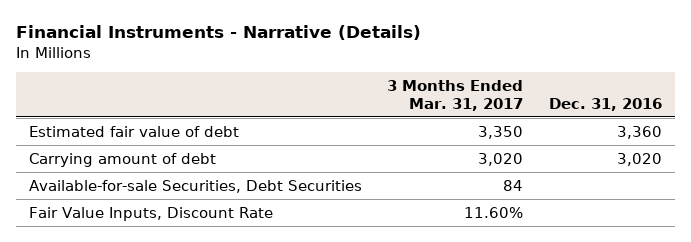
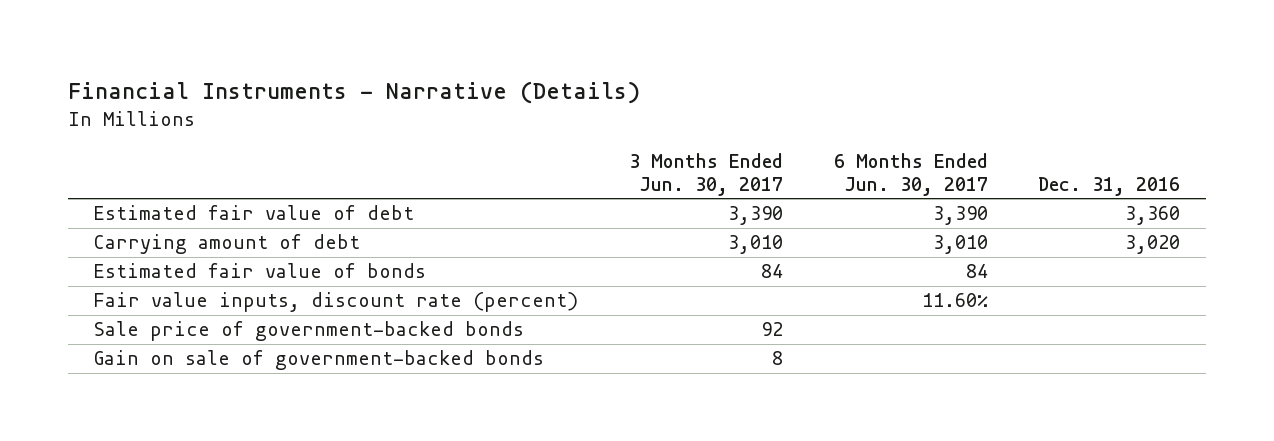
- | 3 Months Ended Mar. 31, 2017 | Dec. 31, 2016
+ | 3 Months Ended Jun. 30, 2017 | 6 Months Ended Jun. 30, 2017 | Dec. 31, 2016
- Available-for-sale Securities, Debt Securities | 84 |
- Fair Value Inputs, Discount Rate | 11.60% |
+ Estimated fair value of bonds | 84 | 84 |
+ Fair value inputs, discount rate (percent) | | 11.60% |
+ Sale price of government-backed bonds | 92 | |
+ Gain on sale of government-backed bonds | 8 | |

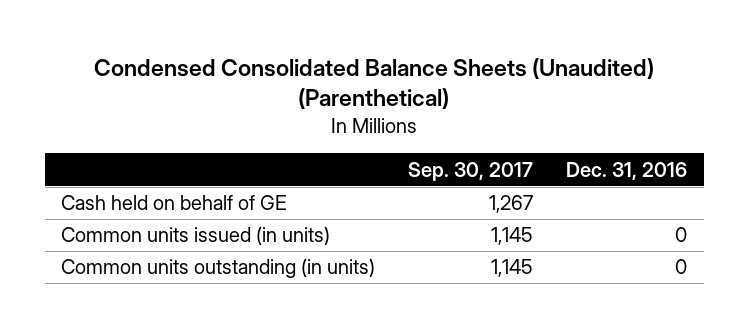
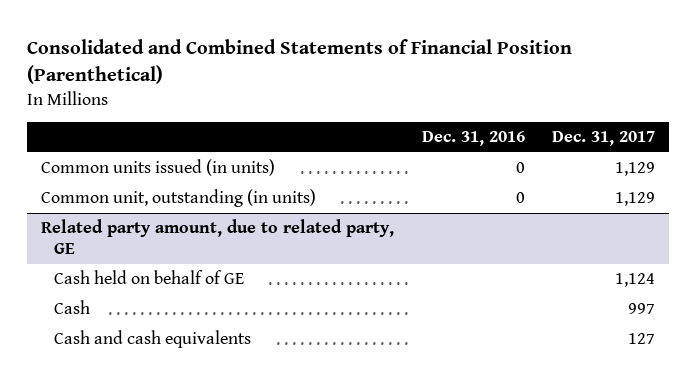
- Condensed Consolidated Balance Sheets (Unaudited) (Parenthetical)
+ Consolidated and Combined Statements of Financial Position (Parenthetical)
- | Sep. 30, 2017 | Dec. 31, 2016
+ | Dec. 31, 2016 | Dec. 31, 2017
- Cash held on behalf of GE | 1,267 |
- Common units outstanding (in units) | 1,145 | 0
+ Common unit, outstanding (in units) | 0 | 1,129
+ Related party amount, due to related party, GE
+ Cash held on behalf of GE | | 1,124
+ Cash | | 997
+ Cash and cash equivalents | | 127

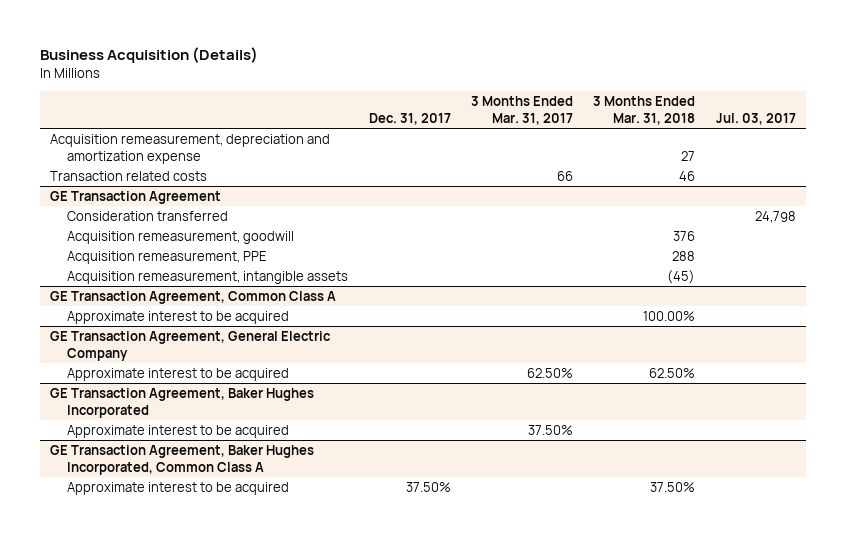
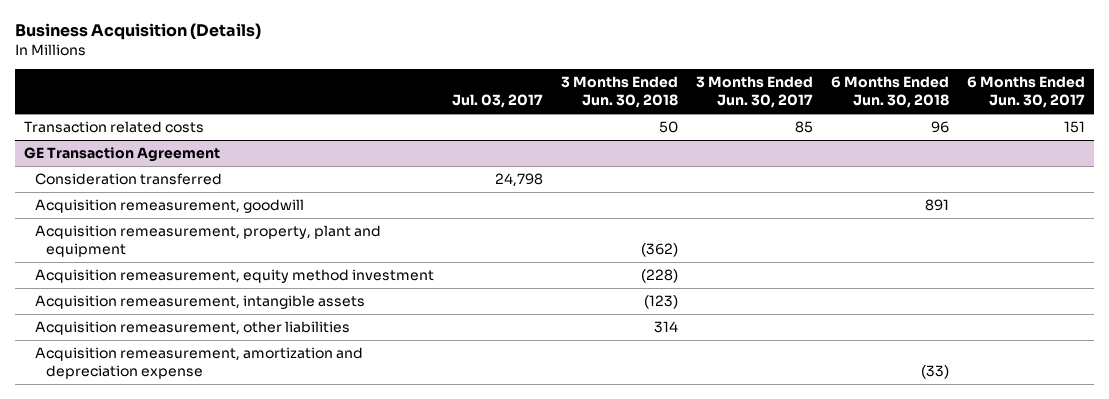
- | Dec. 31, 2017 | 3 Months Ended Mar. 31, 2017 | 3 Months Ended Mar. 31, 2018 | Jul. 03, 2017
+ | Jul. 03, 2017 | 3 Months Ended Jun. 30, 2018 | 3 Months Ended Jun. 30, 2017 | 6 Months Ended Jun. 30, 2018 | 6 Months Ended Jun. 30, 2017
- Acquisition remeasurement, depreciation and amortization expense | | | 27 |
@ GE Transaction Agreement
- Acquisition remeasurement, PPE | | | 288 |
+ Acquisition remeasurement, property, plant and equipment | | (362) | | |
+ Acquisition remeasurement, equity method investment | | (228) | | |
- GE Transaction Agreement, Common Class A
- Approximate interest to be acquired | | | 100.00% |
- GE Transaction Agreement, General Electric Company
- Approximate interest to be acquired | | 62.50% | 62.50% |
- GE Transaction Agreement, Baker Hughes Incorporated
- Approximate interest to be acquired | | 37.50% | |
- GE Transaction Agreement, Baker Hughes Incorporated, Common Class A
- Approximate interest to be acquired | 37.50% | | 37.50% |
@ GE Transaction Agreement
+ Acquisition remeasurement, other liabilities | | 314 | | |
+ Acquisition remeasurement, amortization and depreciation expense | | | | (33) |

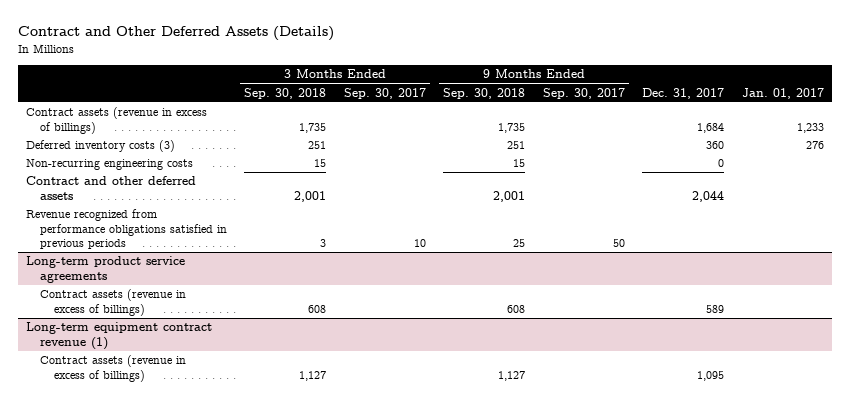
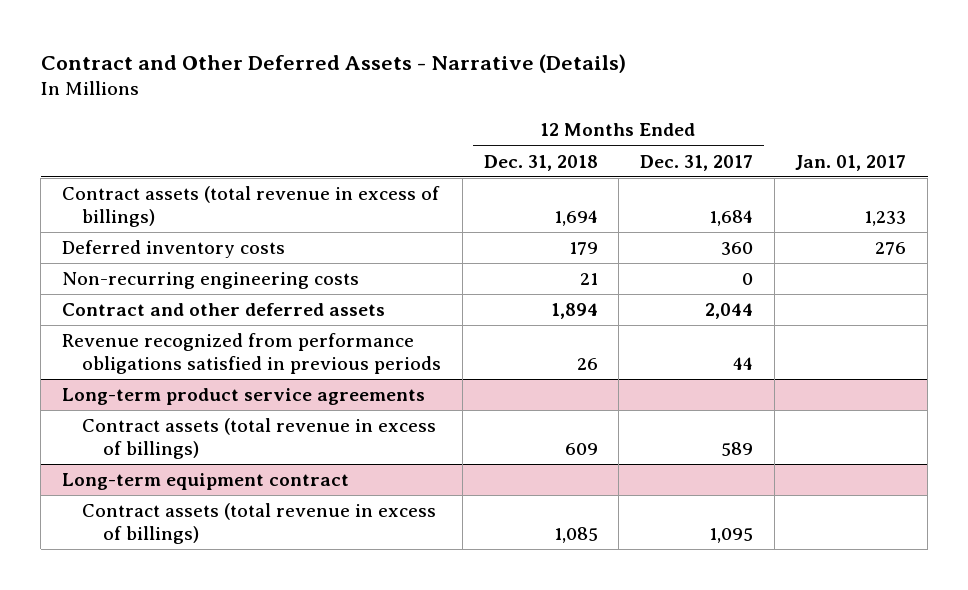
- Contract and Other Deferred Assets (Details)
+ Contract and Other Deferred Assets - Narrative (Details)
- | 3 Months Ended Sep. 30, 2018 | 3 Months Ended Sep. 30, 2017 | 9 Months Ended Sep. 30, 2018 | 9 Months Ended Sep. 30, 2017 | Dec. 31, 2017 | Jan. 01, 2017
+ | 12 Months Ended Dec. 31, 2018 | 12 Months Ended Dec. 31, 2017 | Jan. 01, 2017
- Contract assets (revenue in excess of billings) | 1,735 | | 1,735 | | 1,684 | 1,233
- Deferred inventory costs (3) | 251 | | 251 | | 360 | 276
+ Contract assets (total revenue in excess of billings) | 1,694 | 1,684 | 1,233
+ Deferred inventory costs | 179 | 360 | 276
@ Long-term product service agreements
- Contract assets (revenue in excess of billings) | 608 | | 608 | | 589 |
- Long-term equipment contract revenue (1)
- Contract assets (revenue in excess of billings) | 1,127 | | 1,127 | | 1,095 |
@ Long-term product service agreements
+ Contract assets (total revenue in excess of billings) | 609 | 589 |
+ Long-term equipment contract
+ Contract assets (total revenue in excess of billings) | 1,085 | 1,095 |

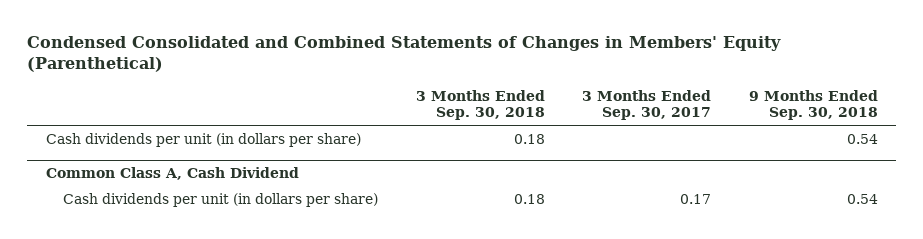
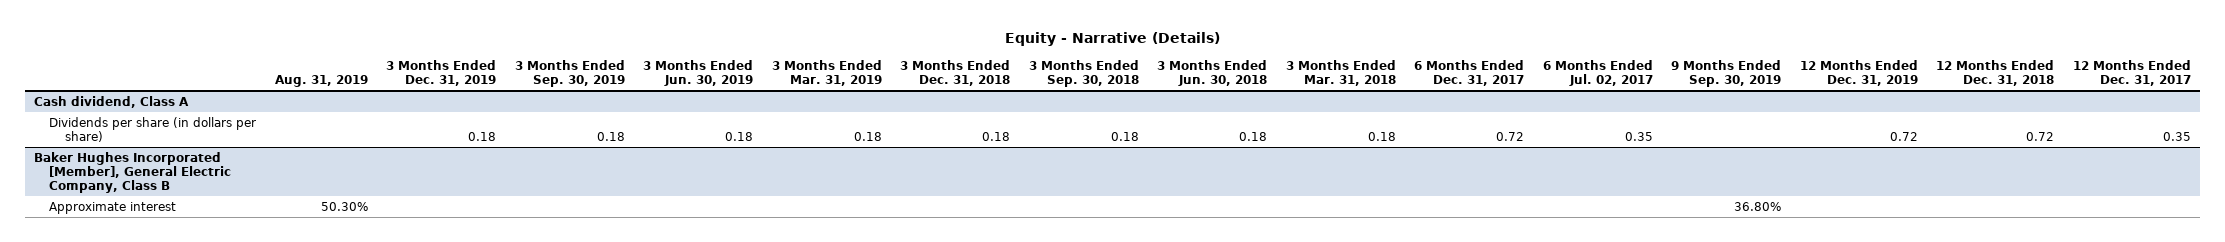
- Condensed Consolidated and Combined Statements of Changes in Members' Equity (Parenthetical)
+ Equity - Narrative (Details)
- | 3 Months Ended Sep. 30, 2018 | 3 Months Ended Sep. 30, 2017 | 9 Months Ended Sep. 30, 2018
+ | Aug. 31, 2019 | 3 Months Ended Dec. 31, 2019 | 3 Months Ended Sep. 30, 2019 | 3 Months Ended Jun. 30, 2019 | 3 Months Ended Mar. 31, 2019 | 3 Months Ended Dec. 31, 2018 | 3 Months Ended Sep. 30, 2018 | 3 Months Ended Jun. 30, 2018 | 3 Months Ended Mar. 31, 2018 | 6 Months Ended Dec. 31, 2017 | 6 Months Ended Jul. 02, 2017 | 9 Months Ended Sep. 30, 2019 | 12 Months Ended Dec. 31, 2019 | 12 Months Ended Dec. 31, 2018 | 12 Months Ended Dec. 31, 2017
- Cash dividends per unit (in dollars per share) | 0.18 | | 0.54
- Common Class A, Cash Dividend
- Cash dividends per unit (in dollars per share) | 0.18 | 0.17 | 0.54
+ Cash dividend, Class A
+ Dividends per share (in dollars per share) | | 0.18 | 0.18 | 0.18 | 0.18 | 0.18 | 0.18 | 0.18 | 0.18 | 0.72 | 0.35 | | 0.72 | 0.72 | 0.35
+ Baker Hughes Incorporated [Member], General Electric Company, Class B
+ Approximate interest | 50.30% | | | | | | | | | | | 36.80% | | |

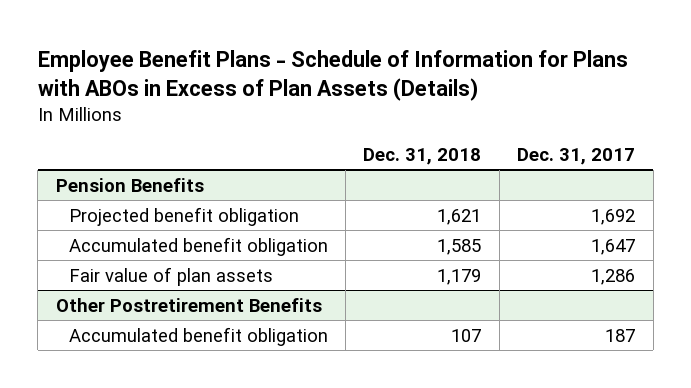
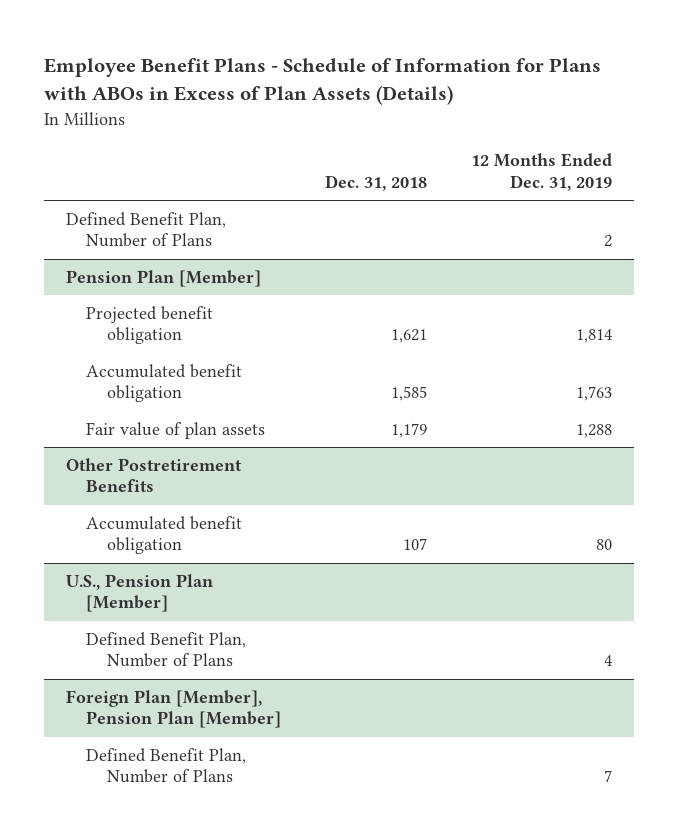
- | Dec. 31, 2018 | Dec. 31, 2017
+ | Dec. 31, 2018 | 12 Months Ended Dec. 31, 2019
- Pension Benefits
+ Defined Benefit Plan, Number of Plans | | 2
+ Pension Plan [Member]
+ U.S., Pension Plan [Member]
+ Defined Benefit Plan, Number of Plans | | 4
+ Foreign Plan [Member], Pension Plan [Member]
+ Defined Benefit Plan, Number of Plans | | 7

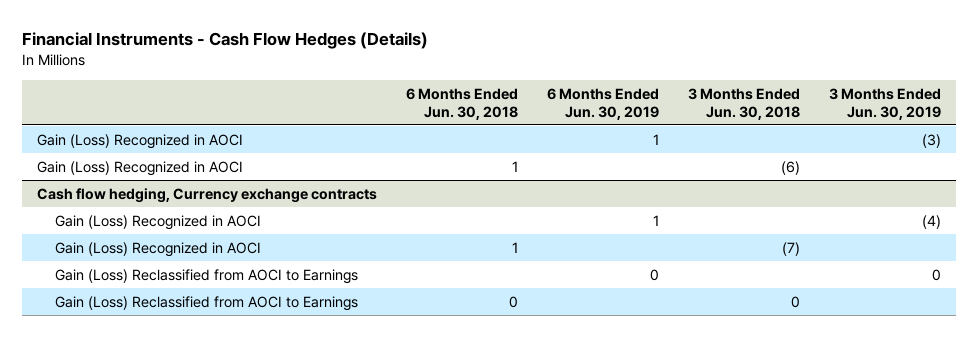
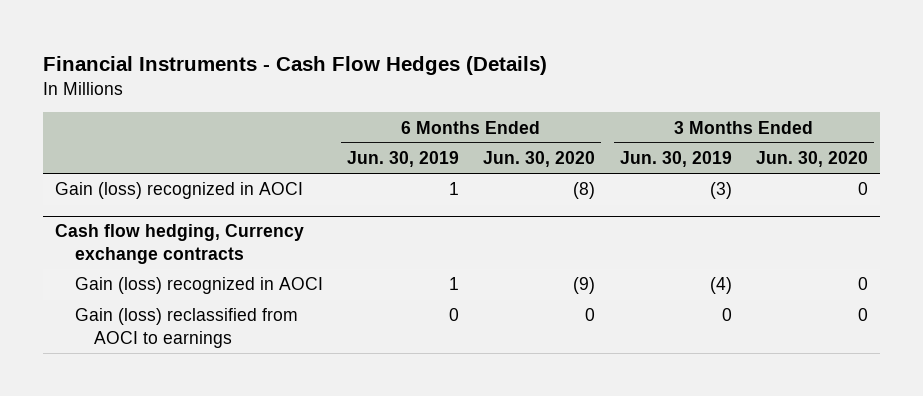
- | 6 Months Ended Jun. 30, 2018 | 6 Months Ended Jun. 30, 2019 | 3 Months Ended Jun. 30, 2018 | 3 Months Ended Jun. 30, 2019
+ | 6 Months Ended Jun. 30, 2019 | 6 Months Ended Jun. 30, 2020 | 3 Months Ended Jun. 30, 2019 | 3 Months Ended Jun. 30, 2020
- Gain (Loss) Recognized in AOCI | | 1 | | (3)
- Gain (Loss) Recognized in AOCI | 1 | | (6) |
+ Gain (loss) recognized in AOCI | 1 | (8) | (3) | 0
@ Cash flow hedging, Currency exchange contracts
- Gain (Loss) Recognized in AOCI | | 1 | | (4)
- Gain (Loss) Recognized in AOCI | 1 | | (7) |
- Gain (Loss) Reclassified from AOCI to Earnings | | 0 | | 0
- Gain (Loss) Reclassified from AOCI to Earnings | 0 | | 0 |
+ Gain (loss) recognized in AOCI | 1 | (9) | (4) | 0
+ Gain (loss) reclassified from AOCI to earnings | 0 | 0 | 0 | 0

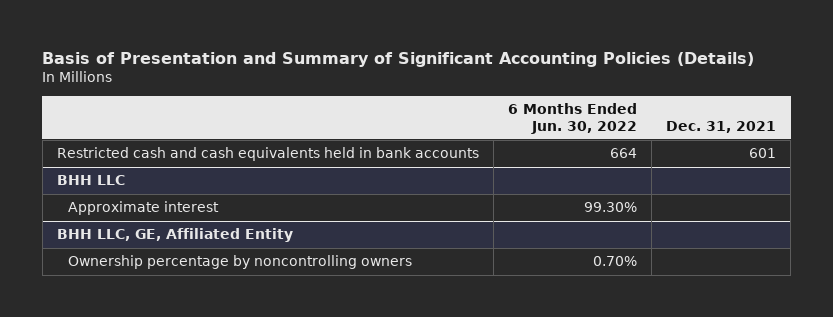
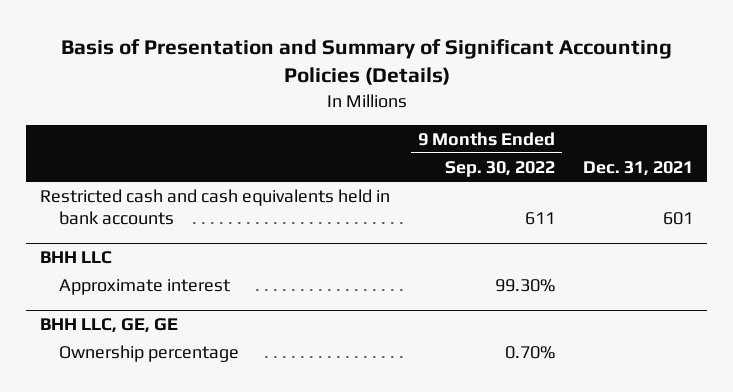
- | 6 Months Ended Jun. 30, 2022 | Dec. 31, 2021
+ | 9 Months Ended Sep. 30, 2022 | Dec. 31, 2021
- BHH LLC, GE, Affiliated Entity
- Ownership percentage by noncontrolling owners | 0.70% |
+ BHH LLC, GE, GE
+ Ownership percentage | 0.70% |

